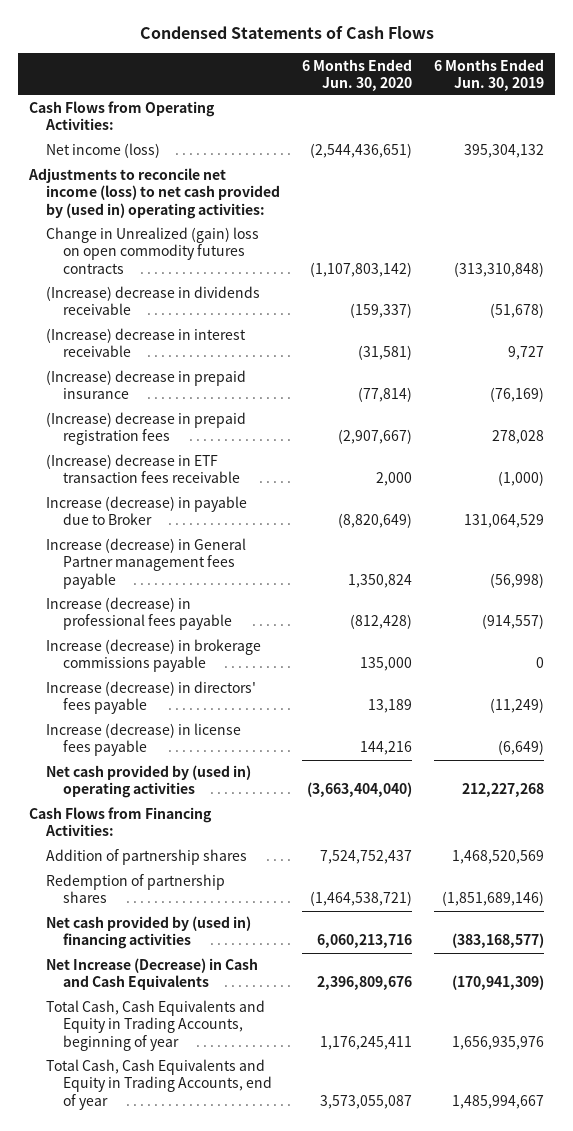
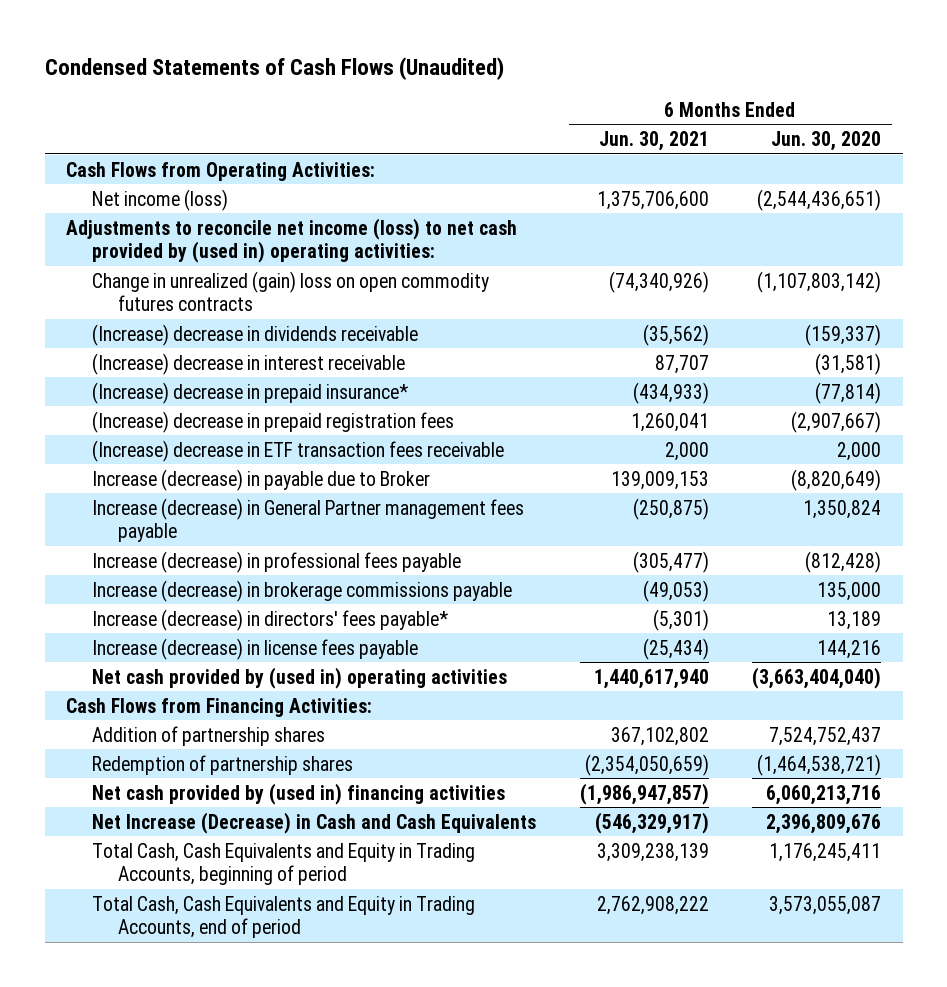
- Condensed Statements of Cash Flows
+ Condensed Statements of Cash Flows (Unaudited)
- | 6 Months Ended Jun. 30, 2020 | 6 Months Ended Jun. 30, 2019
+ | 6 Months Ended Jun. 30, 2021 | 6 Months Ended Jun. 30, 2020
- Change in Unrealized (gain) loss on open commodity futures contracts | (1,107,803,142) | (313,310,848)
+ Change in unrealized (gain) loss on open commodity futures contracts | (74,340,926) | (1,107,803,142)
- (Increase) decrease in prepaid insurance | (77,814) | (76,169)
+ (Increase) decrease in prepaid insurance* | (434,933) | (77,814)
- Increase (decrease) in directors' fees payable | 13,189 | (11,249)
+ Increase (decrease) in directors' fees payable* | (5,301) | 13,189
- Total Cash, Cash Equivalents and Equity in Trading Accounts, beginning of year | 1,176,245,411 | 1,656,935,976
- Total Cash, Cash Equivalents and Equity in Trading Accounts, end of year | 3,573,055,087 | 1,485,994,667
+ Total Cash, Cash Equivalents and Equity in Trading Accounts, beginning of period | 3,309,238,139 | 1,176,245,411
+ Total Cash, Cash Equivalents and Equity in Trading Accounts, end of period | 2,762,908,222 | 3,573,055,087

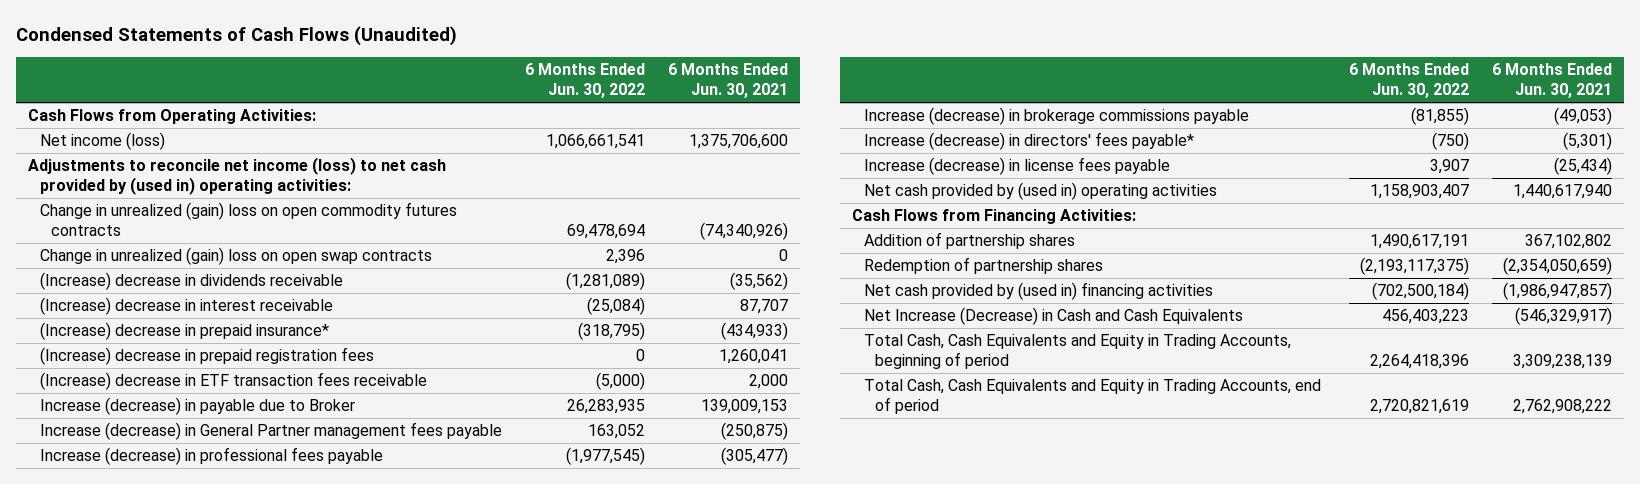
- | 6 Months Ended Jun. 30, 2021 | 6 Months Ended Jun. 30, 2020
+ | 6 Months Ended Jun. 30, 2022 | 6 Months Ended Jun. 30, 2021
+ Change in unrealized (gain) loss on open swap contracts | 2,396 | 0

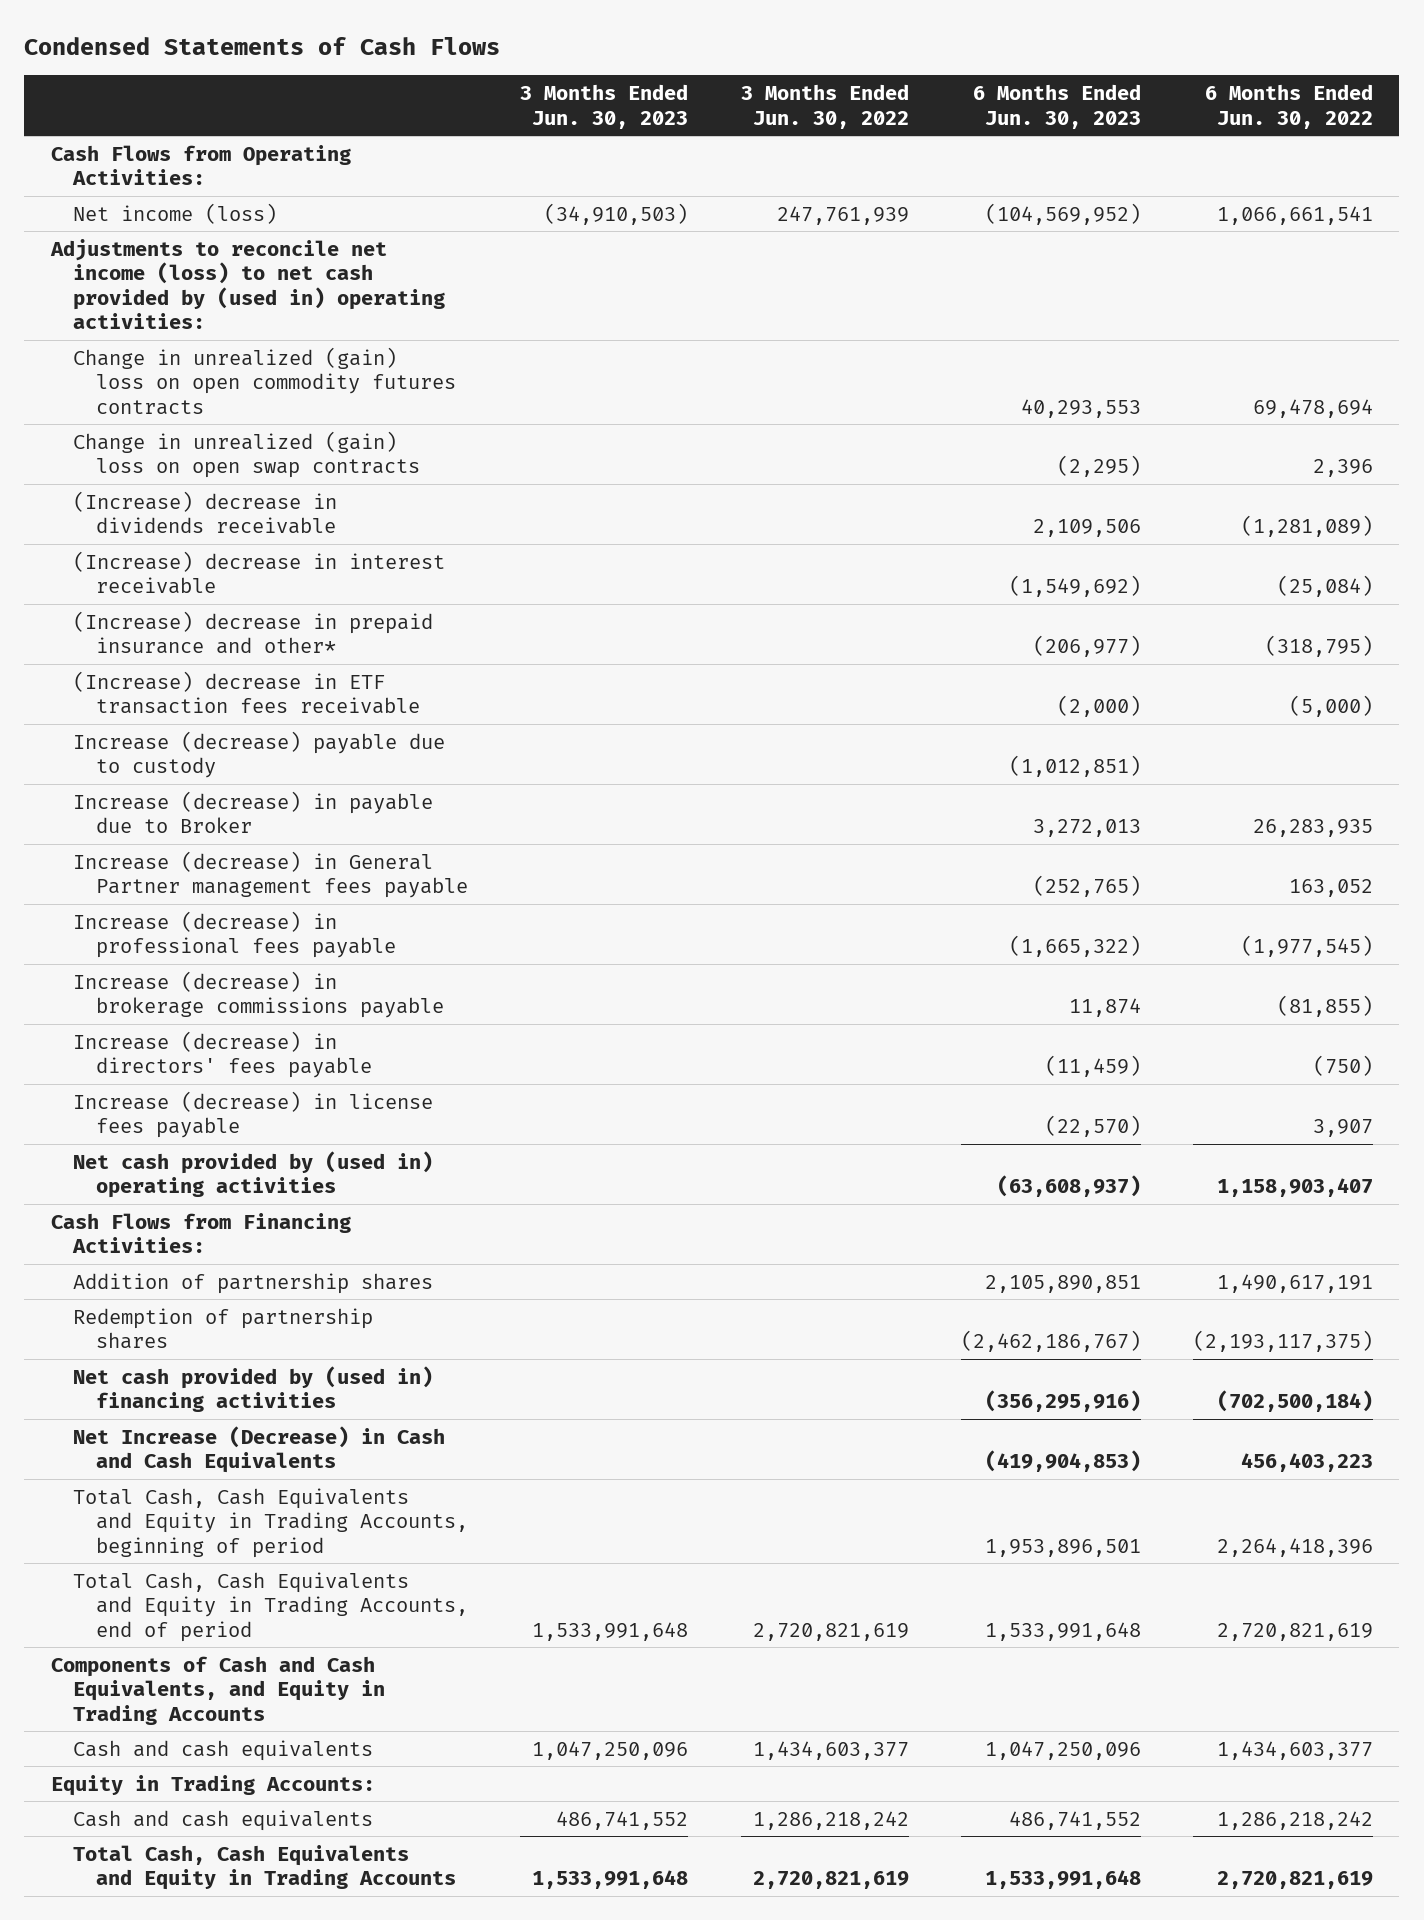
- Condensed Statements of Cash Flows (Unaudited)
+ Condensed Statements of Cash Flows
- | 6 Months Ended Jun. 30, 2022 | 6 Months Ended Jun. 30, 2021
+ | 3 Months Ended Jun. 30, 2023 | 3 Months Ended Jun. 30, 2022 | 6 Months Ended Jun. 30, 2023 | 6 Months Ended Jun. 30, 2022
- (Increase) decrease in prepaid insurance* | (318,795) | (434,933)
- (Increase) decrease in prepaid registration fees | 0 | 1,260,041
+ (Increase) decrease in prepaid insurance and other* | | | (206,977) | (318,795)
+ Increase (decrease) payable due to custody | | | (1,012,851) |
- Increase (decrease) in directors' fees payable* | (750) | (5,301)
+ Increase (decrease) in directors' fees payable | | | (11,459) | (750)
+ Components of Cash and Cash Equivalents, and Equity in Trading Accounts
+ Cash and cash equivalents | 1,047,250,096 | 1,434,603,377 | 1,047,250,096 | 1,434,603,377
+ Equity in Trading Accounts:
+ Cash and cash equivalents | 486,741,552 | 1,286,218,242 | 486,741,552 | 1,286,218,242
+ Total Cash, Cash Equivalents and Equity in Trading Accounts | 1,533,991,648 | 2,720,821,619 | 1,533,991,648 | 2,720,821,619

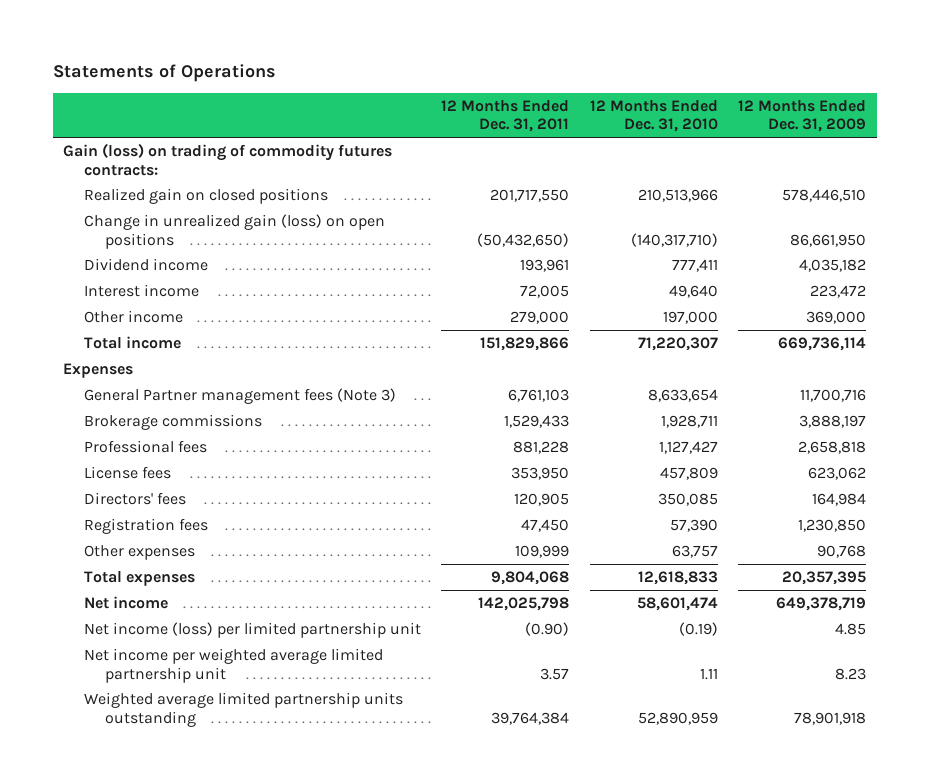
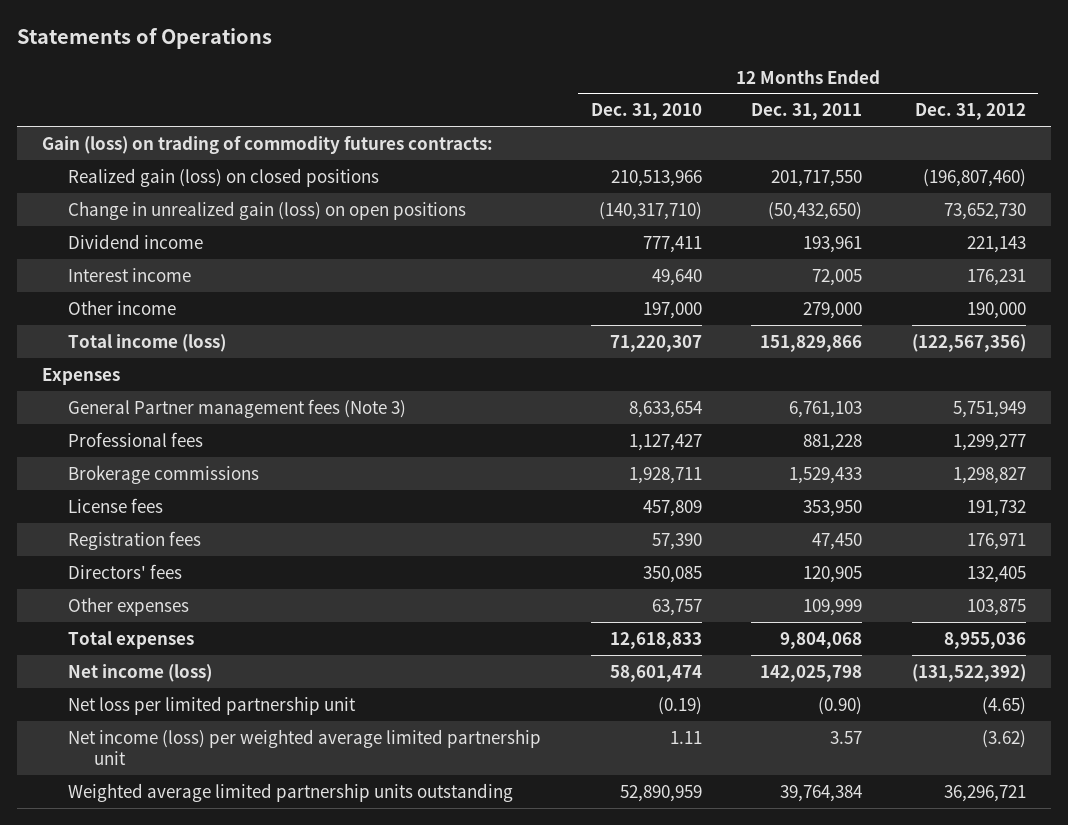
- | 12 Months Ended Dec. 31, 2011 | 12 Months Ended Dec. 31, 2010 | 12 Months Ended Dec. 31, 2009
+ | 12 Months Ended Dec. 31, 2010 | 12 Months Ended Dec. 31, 2011 | 12 Months Ended Dec. 31, 2012
- Realized gain on closed positions | 201,717,550 | 210,513,966 | 578,446,510
+ Realized gain (loss) on closed positions | 210,513,966 | 201,717,550 | (196,807,460)
- Total income | 151,829,866 | 71,220,307 | 669,736,114
+ Total income (loss) | 71,220,307 | 151,829,866 | (122,567,356)
moved down: Brokerage commissions | 1,928,711 | 1,529,433 | 1,298,827
moved down: Directors' fees | 350,085 | 120,905 | 132,405
- Net income | 142,025,798 | 58,601,474 | 649,378,719
- Net income (loss) per limited partnership unit | (0.90) | (0.19) | 4.85
- Net income per weighted average limited partnership unit | 3.57 | 1.11 | 8.23
+ Net income (loss) | 58,601,474 | 142,025,798 | (131,522,392)
+ Net loss per limited partnership unit | (0.19) | (0.90) | (4.65)
+ Net income (loss) per weighted average limited partnership unit | 1.11 | 3.57 | (3.62)

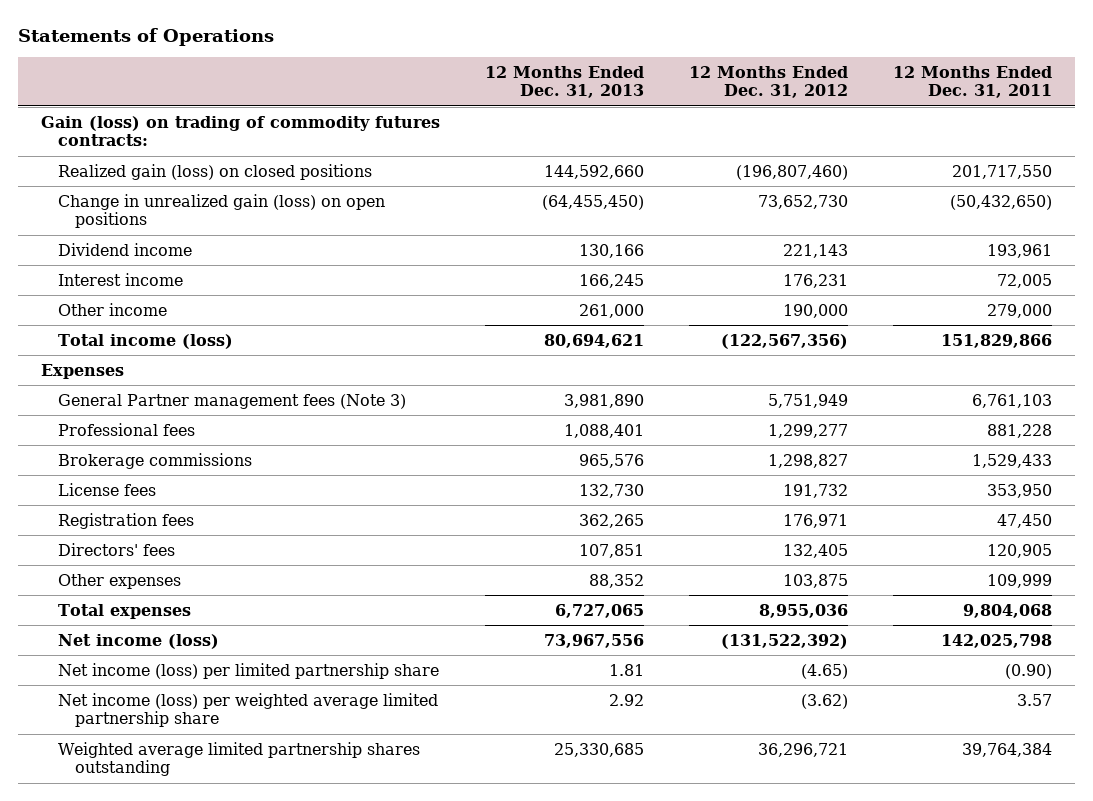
- | 12 Months Ended Dec. 31, 2010 | 12 Months Ended Dec. 31, 2011 | 12 Months Ended Dec. 31, 2012
+ | 12 Months Ended Dec. 31, 2013 | 12 Months Ended Dec. 31, 2012 | 12 Months Ended Dec. 31, 2011
- Net loss per limited partnership unit | (0.19) | (0.90) | (4.65)
- Net income (loss) per weighted average limited partnership unit | 1.11 | 3.57 | (3.62)
- Weighted average limited partnership units outstanding | 52,890,959 | 39,764,384 | 36,296,721
+ Net income (loss) per limited partnership share | 1.81 | (4.65) | (0.90)
+ Net income (loss) per weighted average limited partnership share | 2.92 | (3.62) | 3.57
+ Weighted average limited partnership shares outstanding | 25,330,685 | 36,296,721 | 39,764,384

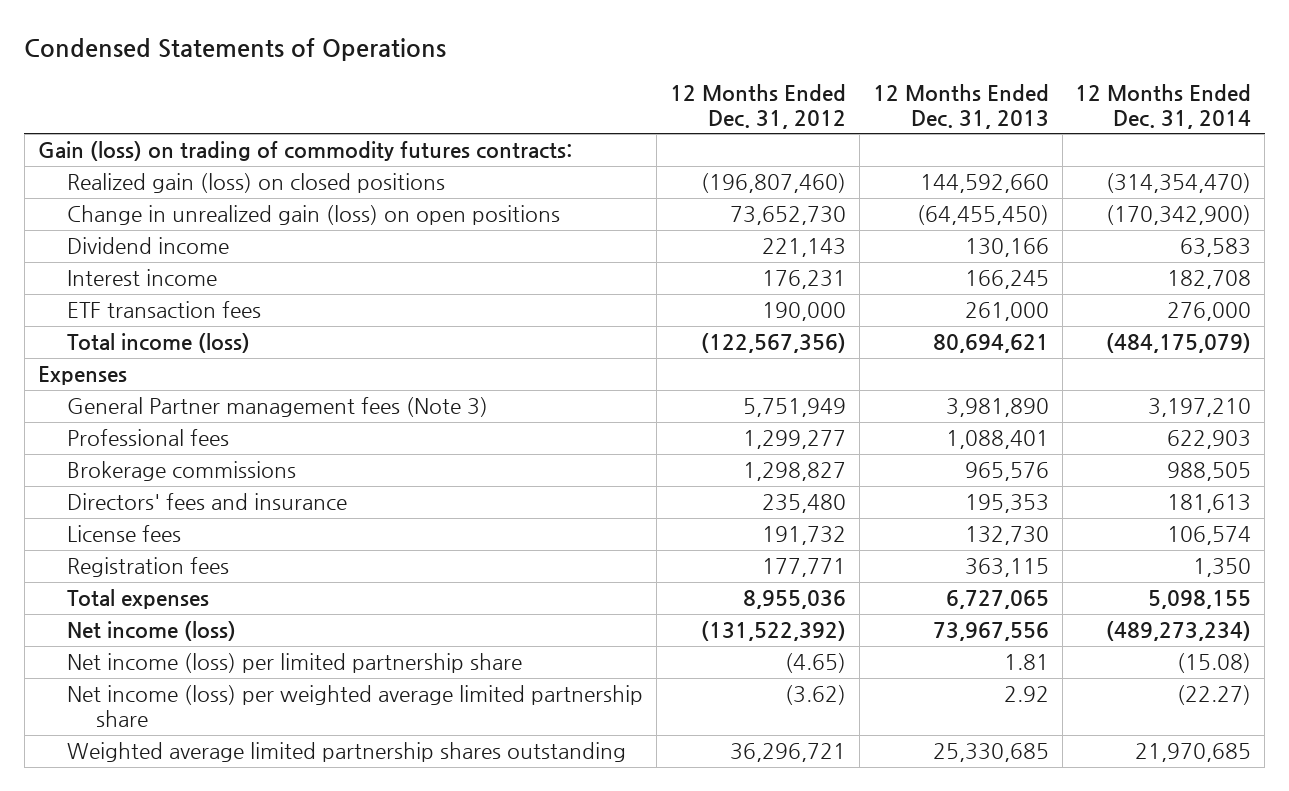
- Statements of Operations
+ Condensed Statements of Operations
- | 12 Months Ended Dec. 31, 2013 | 12 Months Ended Dec. 31, 2012 | 12 Months Ended Dec. 31, 2011
+ | 12 Months Ended Dec. 31, 2012 | 12 Months Ended Dec. 31, 2013 | 12 Months Ended Dec. 31, 2014
- Other income | 261,000 | 190,000 | 279,000
+ ETF transaction fees | 190,000 | 261,000 | 276,000
+ Directors' fees and insurance | 235,480 | 195,353 | 181,613
- Registration fees | 362,265 | 176,971 | 47,450
- Directors' fees | 107,851 | 132,405 | 120,905
- Other expenses | 88,352 | 103,875 | 109,999
+ Registration fees | 177,771 | 363,115 | 1,350

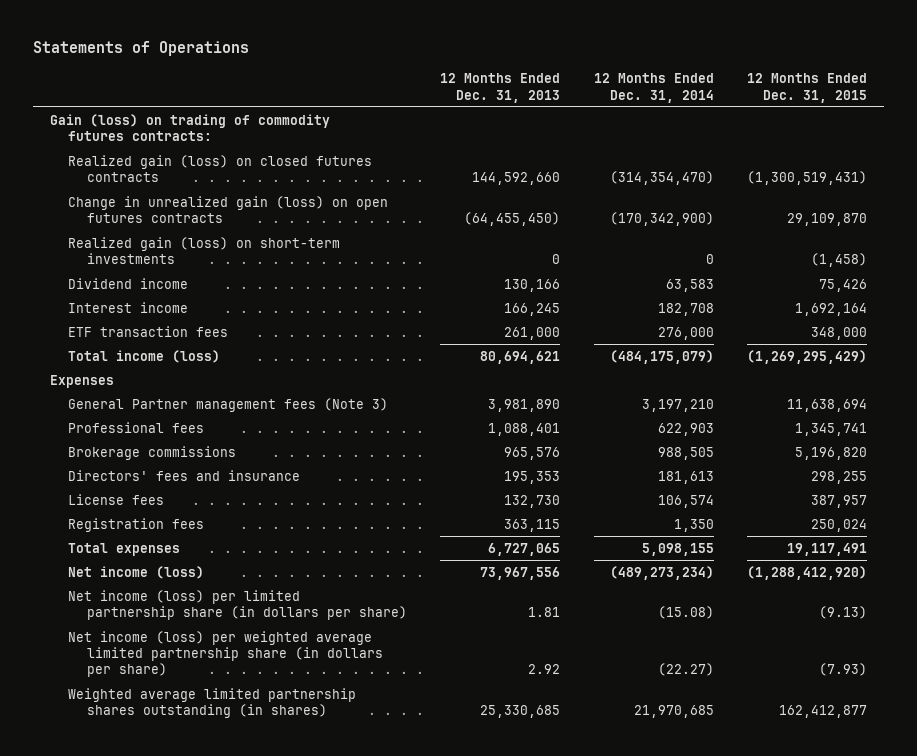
- Condensed Statements of Operations
+ Statements of Operations
- | 12 Months Ended Dec. 31, 2012 | 12 Months Ended Dec. 31, 2013 | 12 Months Ended Dec. 31, 2014
+ | 12 Months Ended Dec. 31, 2013 | 12 Months Ended Dec. 31, 2014 | 12 Months Ended Dec. 31, 2015
- Realized gain (loss) on closed positions | (196,807,460) | 144,592,660 | (314,354,470)
- Change in unrealized gain (loss) on open positions | 73,652,730 | (64,455,450) | (170,342,900)
+ Realized gain (loss) on closed futures contracts | 144,592,660 | (314,354,470) | (1,300,519,431)
+ Change in unrealized gain (loss) on open futures contracts | (64,455,450) | (170,342,900) | 29,109,870
+ Realized gain (loss) on short-term investments | 0 | 0 | (1,458)
- Net income (loss) per limited partnership share | (4.65) | 1.81 | (15.08)
- Net income (loss) per weighted average limited partnership share | (3.62) | 2.92 | (22.27)
- Weighted average limited partnership shares outstanding | 36,296,721 | 25,330,685 | 21,970,685
+ Net income (loss) per limited partnership share (in dollars per share) | 1.81 | (15.08) | (9.13)
+ Net income (loss) per weighted average limited partnership share (in dollars per share) | 2.92 | (22.27) | (7.93)
+ Weighted average limited partnership shares outstanding (in shares) | 25,330,685 | 21,970,685 | 162,412,877

